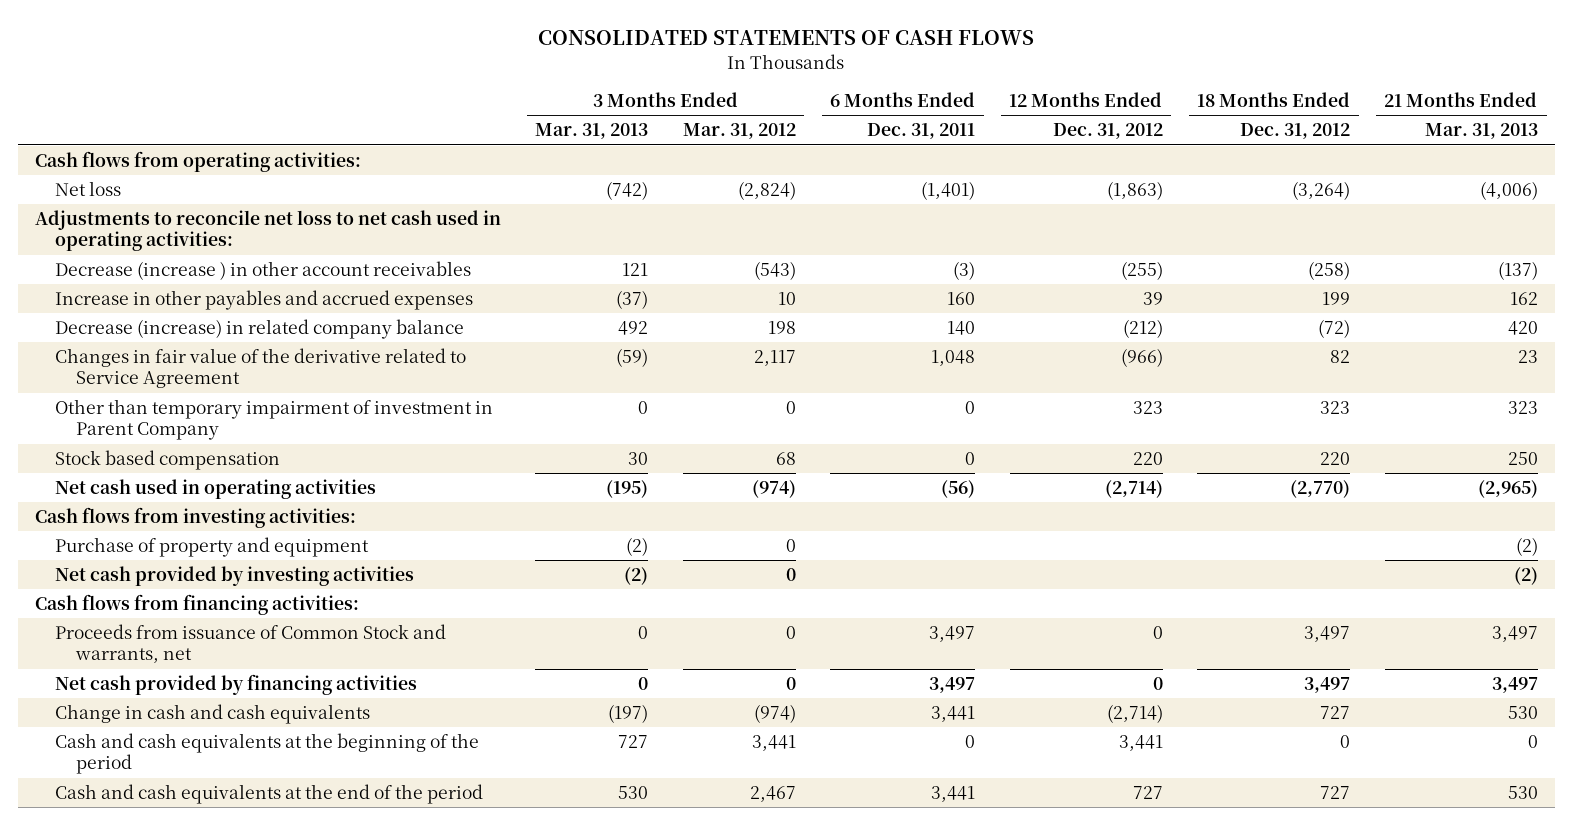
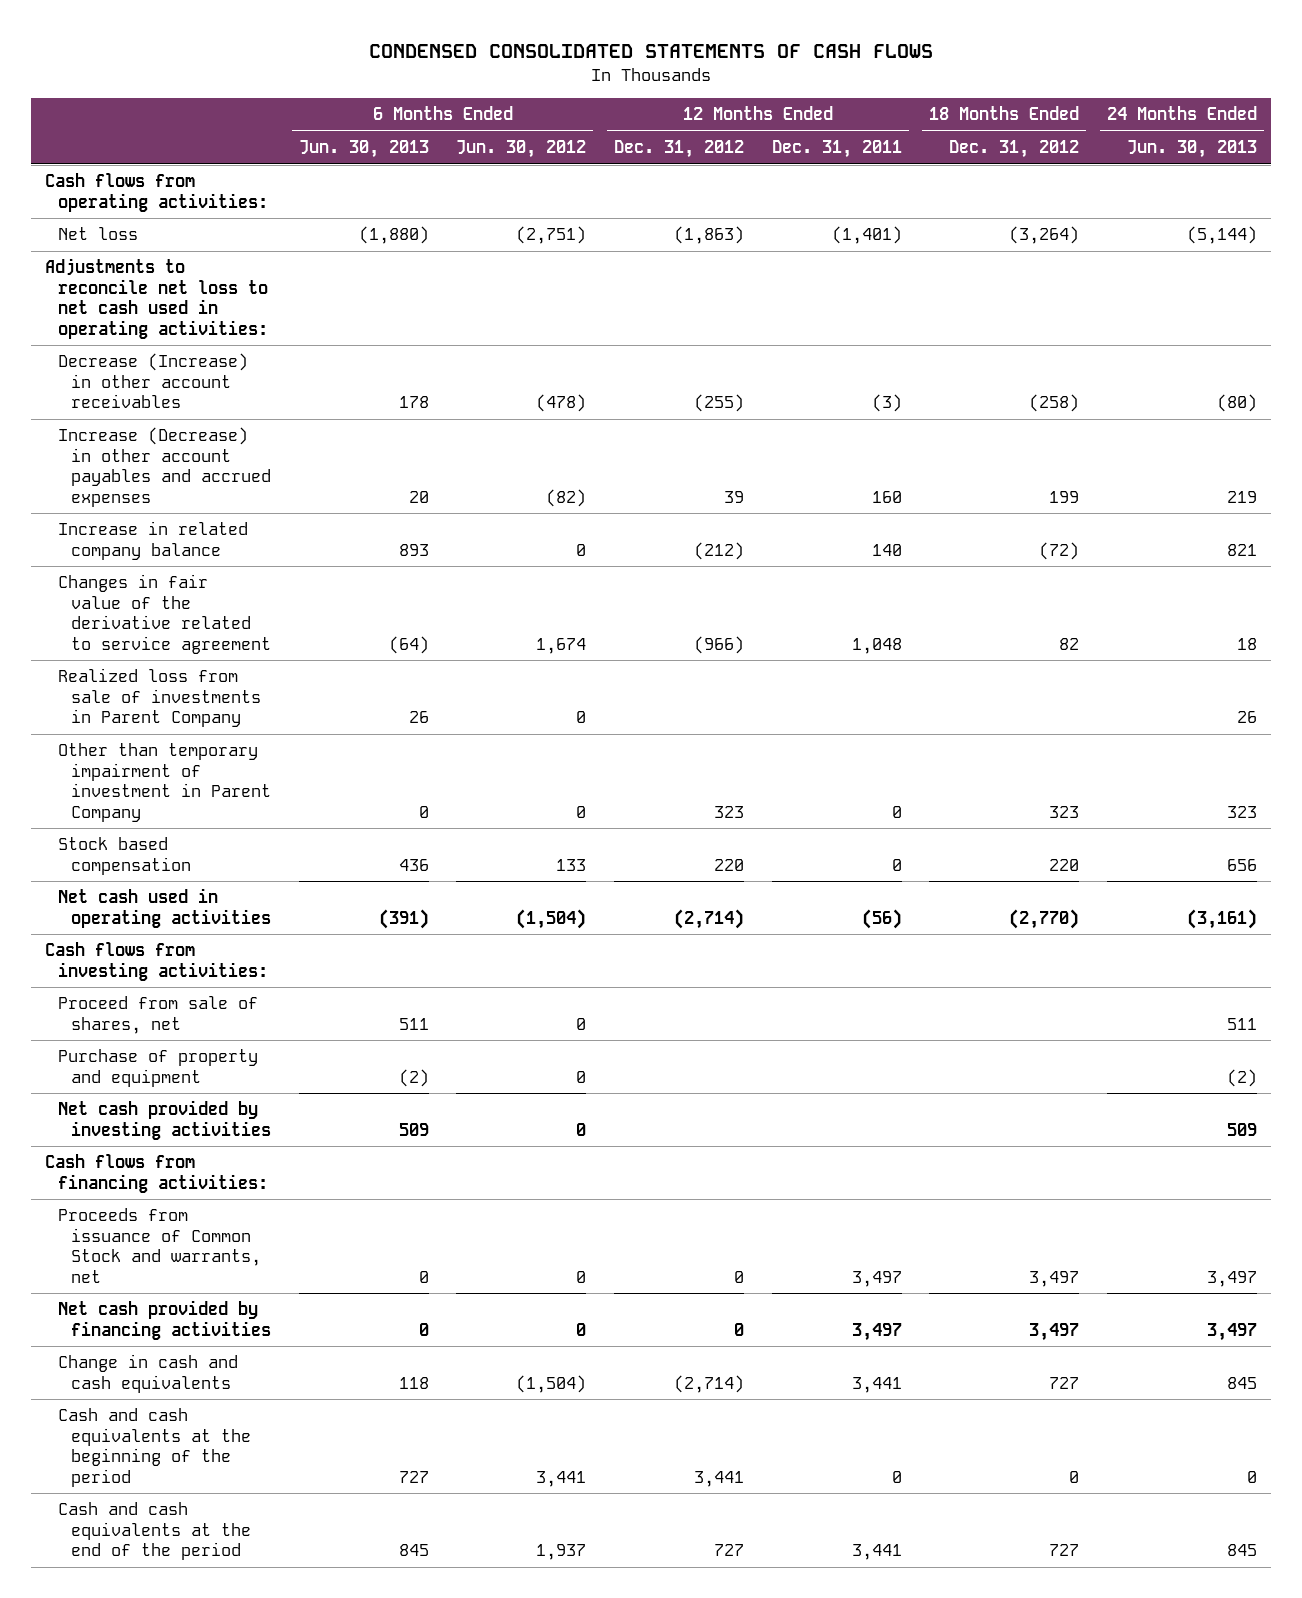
- CONSOLIDATED STATEMENTS OF CASH FLOWS
+ CONDENSED CONSOLIDATED STATEMENTS OF CASH FLOWS
- | 3 Months Ended Mar. 31, 2013 | 3 Months Ended Mar. 31, 2012 | 6 Months Ended Dec. 31, 2011 | 12 Months Ended Dec. 31, 2012 | 18 Months Ended Dec. 31, 2012 | 21 Months Ended Mar. 31, 2013
+ | 6 Months Ended Jun. 30, 2013 | 6 Months Ended Jun. 30, 2012 | 12 Months Ended Dec. 31, 2012 | 12 Months Ended Dec. 31, 2011 | 18 Months Ended Dec. 31, 2012 | 24 Months Ended Jun. 30, 2013
- Decrease (increase ) in other account receivables | 121 | (543) | (3) | (255) | (258) | (137)
- Increase in other payables and accrued expenses | (37) | 10 | 160 | 39 | 199 | 162
- Decrease (increase) in related company balance | 492 | 198 | 140 | (212) | (72) | 420
- Changes in fair value of the derivative related to Service Agreement | (59) | 2,117 | 1,048 | (966) | 82 | 23
+ Decrease (Increase) in other account receivables | 178 | (478) | (255) | (3) | (258) | (80)
+ Increase (Decrease) in other account payables and accrued expenses | 20 | (82) | 39 | 160 | 199 | 219
+ Increase in related company balance | 893 | 0 | (212) | 140 | (72) | 821
+ Changes in fair value of the derivative related to service agreement | (64) | 1,674 | (966) | 1,048 | 82 | 18
+ Realized loss from sale of investments in Parent Company | 26 | 0 | | | | 26
+ Proceed from sale of shares, net | 511 | 0 | | | | 511

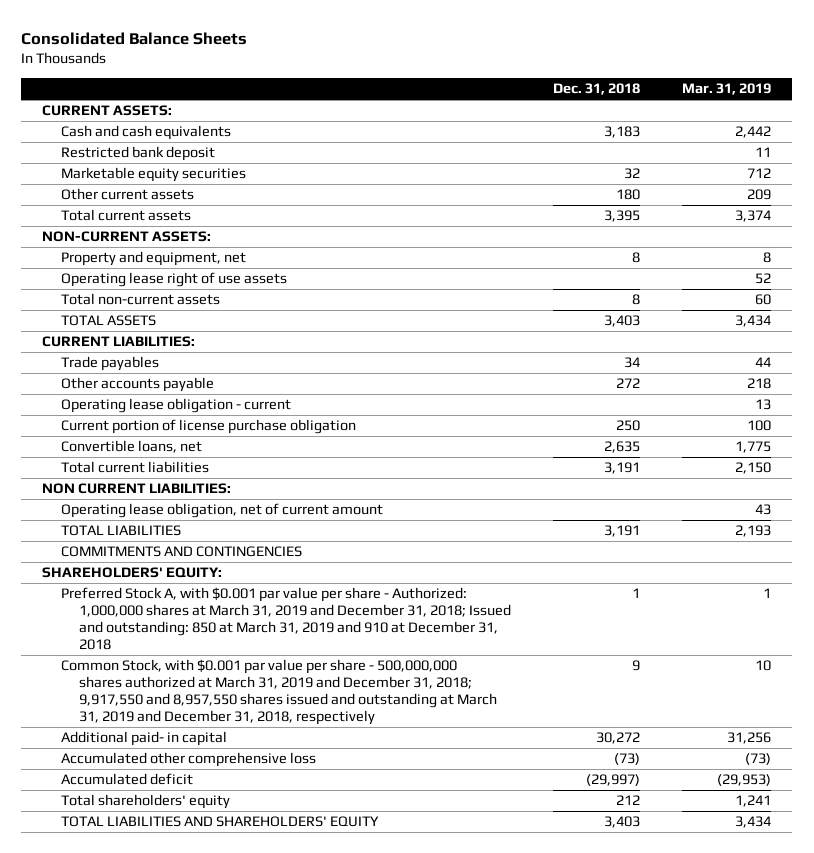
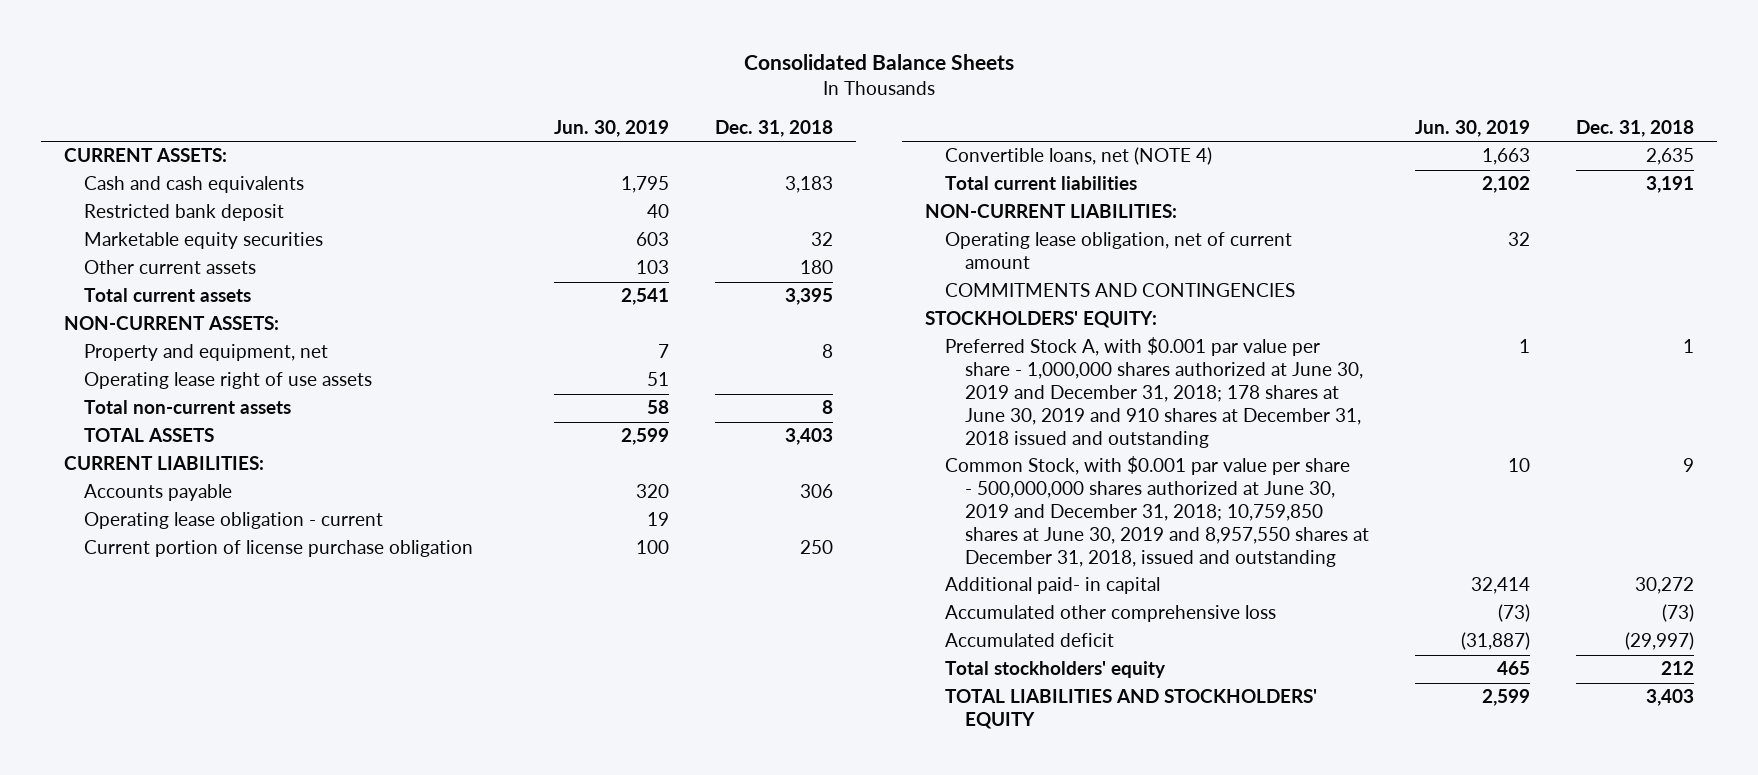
- | Dec. 31, 2018 | Mar. 31, 2019
+ | Jun. 30, 2019 | Dec. 31, 2018
- Trade payables | 34 | 44
- Other accounts payable | 272 | 218
+ Accounts payable | 320 | 306
- Convertible loans, net | 2,635 | 1,775
+ Convertible loans, net (NOTE 4) | 1,663 | 2,635
- NON CURRENT LIABILITIES:
+ NON-CURRENT LIABILITIES:
- TOTAL LIABILITIES | 3,191 | 2,193
- SHAREHOLDERS' EQUITY:
- Preferred Stock A, with $0.001 par value per share - Authorized: 1,000,000 shares at March 31, 2019 and December 31, 2018; Issued and outstanding: 850 at March 31, 2019 and 910 at December 31, 2018 | 1 | 1
- Common Stock, with $0.001 par value per share - 500,000,000 shares authorized at March 31, 2019 and December 31, 2018; 9,917,550 and 8,957,550 shares issued and outstanding at March 31, 2019 and December 31, 2018, respectively | 9 | 10
+ STOCKHOLDERS' EQUITY:
+ Preferred Stock A, with $0.001 par value per share - 1,000,000 shares authorized at June 30, 2019 and December 31, 2018; 178 shares at June 30, 2019 and 910 shares at December 31, 2018 issued and outstanding | 1 | 1
+ Common Stock, with $0.001 par value per share - 500,000,000 shares authorized at June 30, 2019 and December 31, 2018; 10,759,850 shares at June 30, 2019 and 8,957,550 shares at December 31, 2018, issued and outstanding | 10 | 9
- Total shareholders' equity | 212 | 1,241
- TOTAL LIABILITIES AND SHAREHOLDERS' EQUITY | 3,403 | 3,434
+ Total stockholders' equity | 465 | 212
+ TOTAL LIABILITIES AND STOCKHOLDERS' EQUITY | 2,599 | 3,403

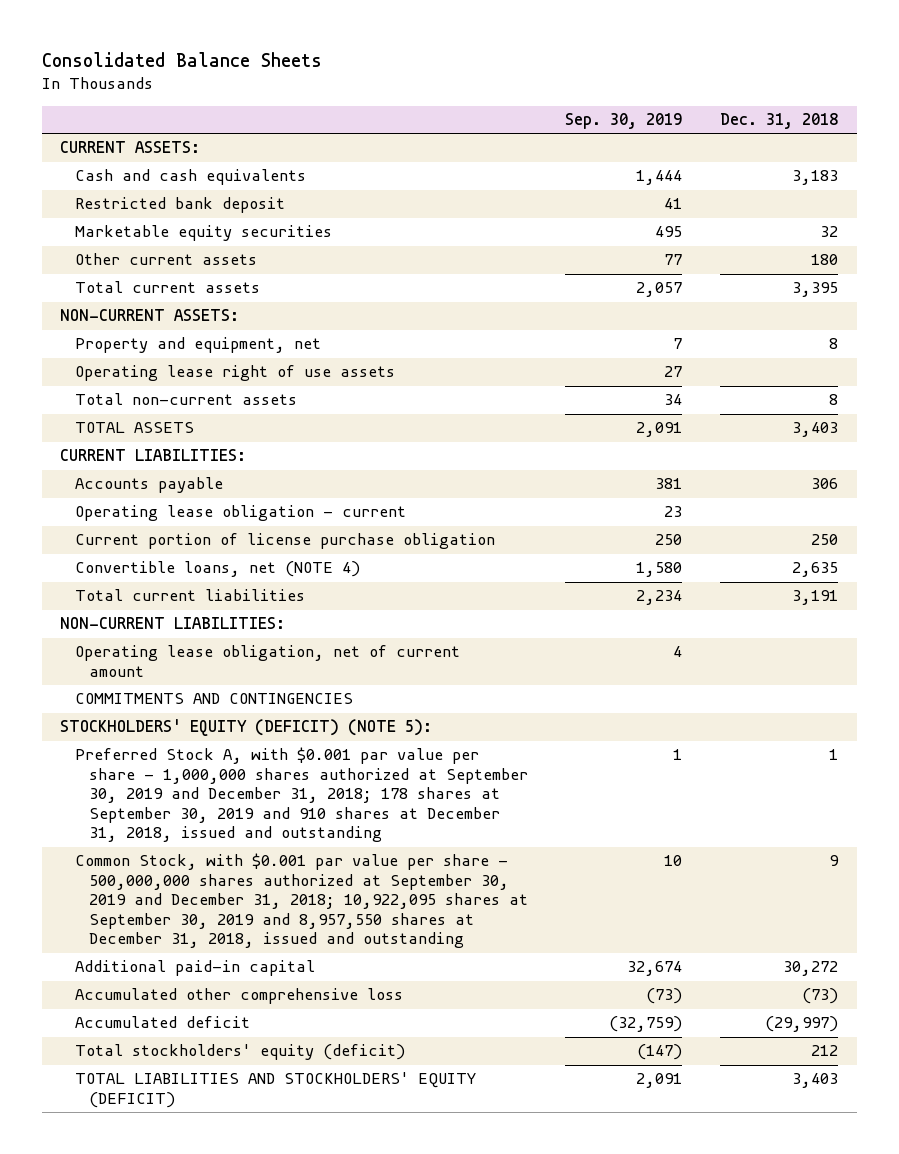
- | Jun. 30, 2019 | Dec. 31, 2018
+ | Sep. 30, 2019 | Dec. 31, 2018
- STOCKHOLDERS' EQUITY:
- Preferred Stock A, with $0.001 par value per share - 1,000,000 shares authorized at June 30, 2019 and December 31, 2018; 178 shares at June 30, 2019 and 910 shares at December 31, 2018 issued and outstanding | 1 | 1
- Common Stock, with $0.001 par value per share - 500,000,000 shares authorized at June 30, 2019 and December 31, 2018; 10,759,850 shares at June 30, 2019 and 8,957,550 shares at December 31, 2018, issued and outstanding | 10 | 9
- Additional paid- in capital | 32,414 | 30,272
+ STOCKHOLDERS' EQUITY (DEFICIT) (NOTE 5):
+ Preferred Stock A, with $0.001 par value per share - 1,000,000 shares authorized at September 30, 2019 and December 31, 2018; 178 shares at September 30, 2019 and 910 shares at December 31, 2018, issued and outstanding | 1 | 1
+ Common Stock, with $0.001 par value per share - 500,000,000 shares authorized at September 30, 2019 and December 31, 2018; 10,922,095 shares at September 30, 2019 and 8,957,550 shares at December 31, 2018, issued and outstanding | 10 | 9
+ Additional paid-in capital | 32,674 | 30,272
- Total stockholders' equity | 465 | 212
- TOTAL LIABILITIES AND STOCKHOLDERS' EQUITY | 2,599 | 3,403
+ Total stockholders' equity (deficit) | (147) | 212
+ TOTAL LIABILITIES AND STOCKHOLDERS' EQUITY (DEFICIT) | 2,091 | 3,403

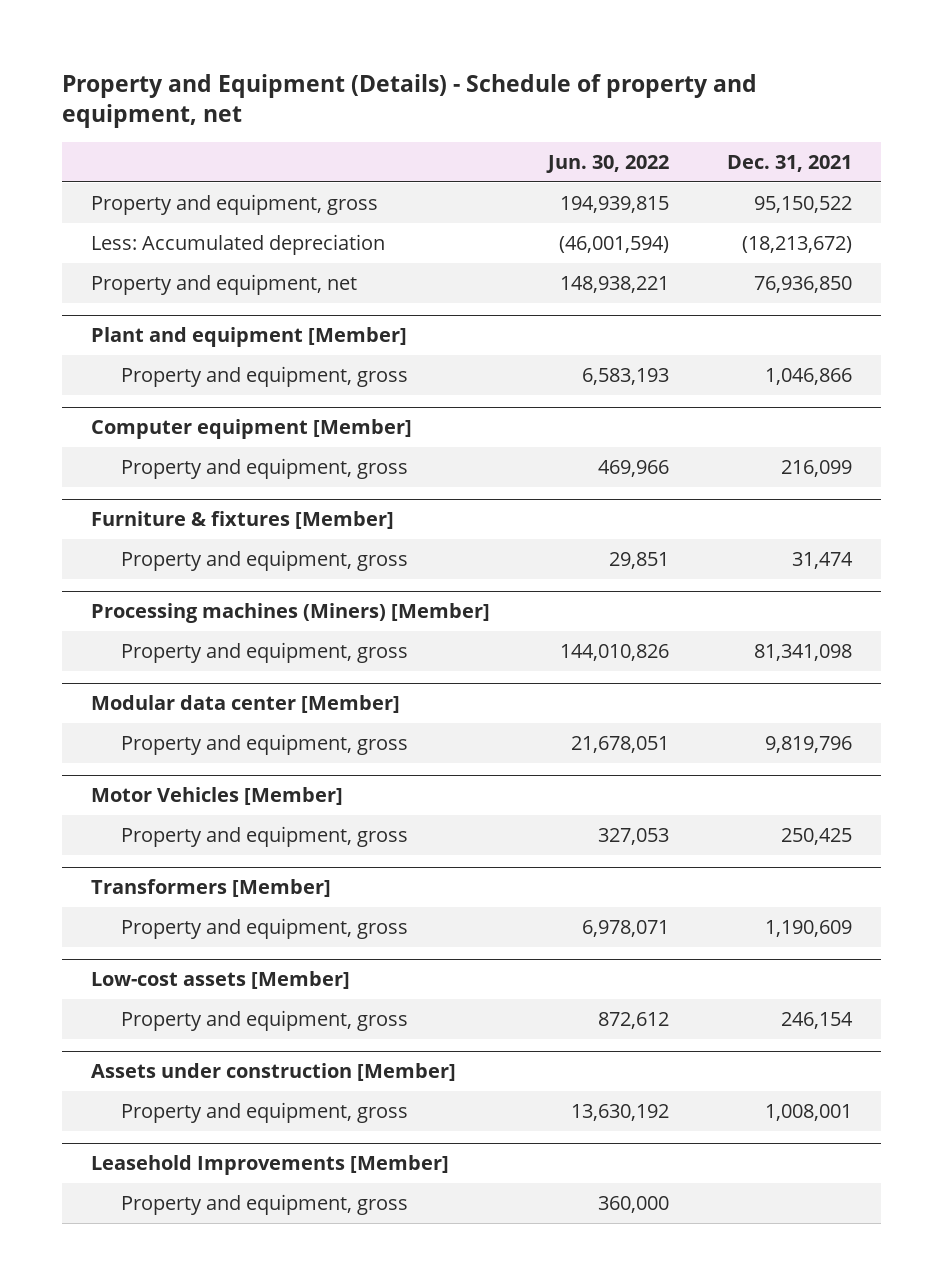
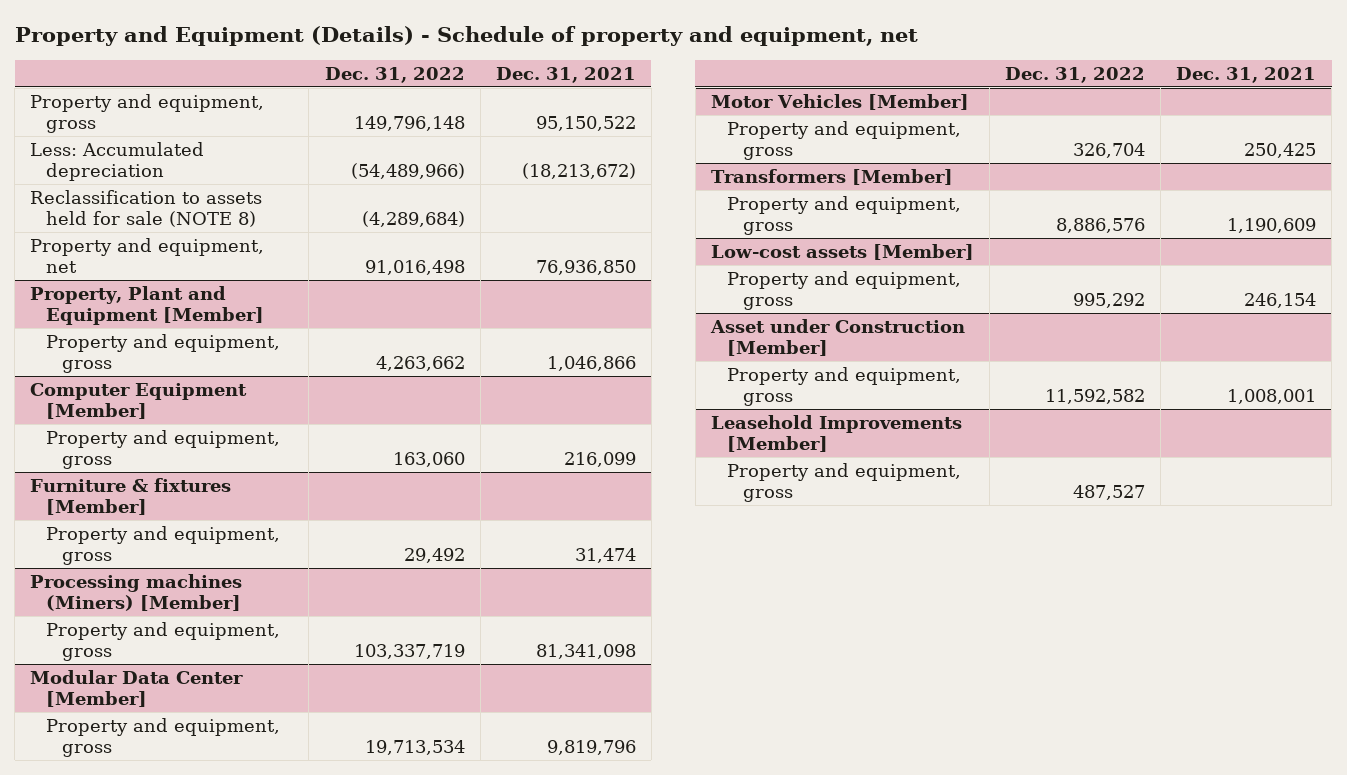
- | Jun. 30, 2022 | Dec. 31, 2021
+ | Dec. 31, 2022 | Dec. 31, 2021
+ Reclassification to assets held for sale (NOTE 8) | (4,289,684) |
- Plant and equipment [Member]
+ Property, Plant and Equipment [Member]
- Computer equipment [Member]
+ Computer Equipment [Member]
- Modular data center [Member]
+ Modular Data Center [Member]
- Assets under construction [Member]
+ Asset under Construction [Member]

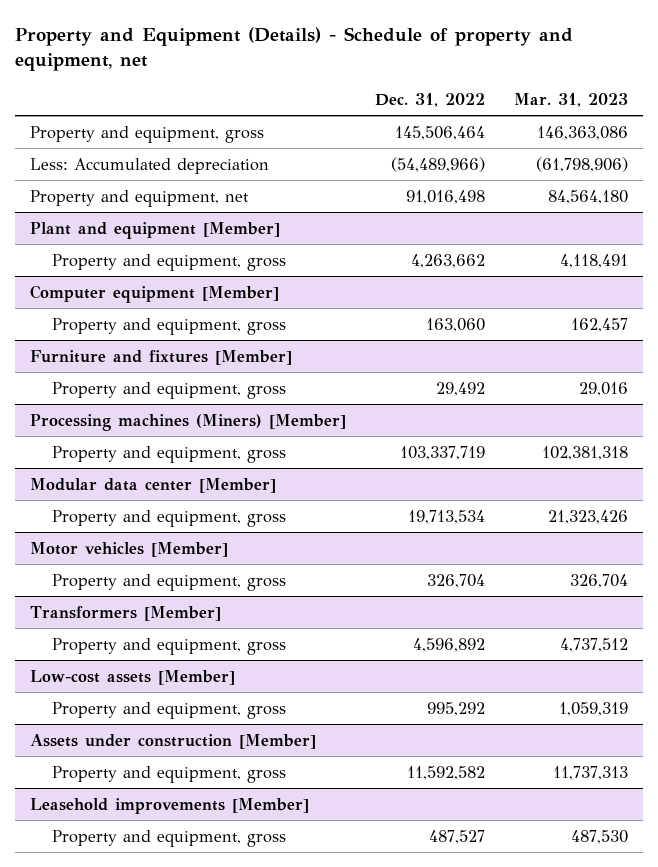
- | Dec. 31, 2022 | Dec. 31, 2021
+ | Dec. 31, 2022 | Mar. 31, 2023
- Property and equipment, gross | 149,796,148 | 95,150,522
+ Property and equipment, gross | 145,506,464 | 146,363,086
- Reclassification to assets held for sale (NOTE 8) | (4,289,684) |
- Property, Plant and Equipment [Member]
+ Plant and equipment [Member]
- Computer Equipment [Member]
+ Computer equipment [Member]
- Furniture & fixtures [Member]
+ Furniture and fixtures [Member]
- Modular Data Center [Member]
+ Modular data center [Member]
- Motor Vehicles [Member]
+ Motor vehicles [Member]
@ Transformers [Member]
- Property and equipment, gross | 8,886,576 | 1,190,609
+ Property and equipment, gross | 4,596,892 | 4,737,512
- Asset under Construction [Member]
+ Assets under construction [Member]
- Leasehold Improvements [Member]
+ Leasehold improvements [Member]

